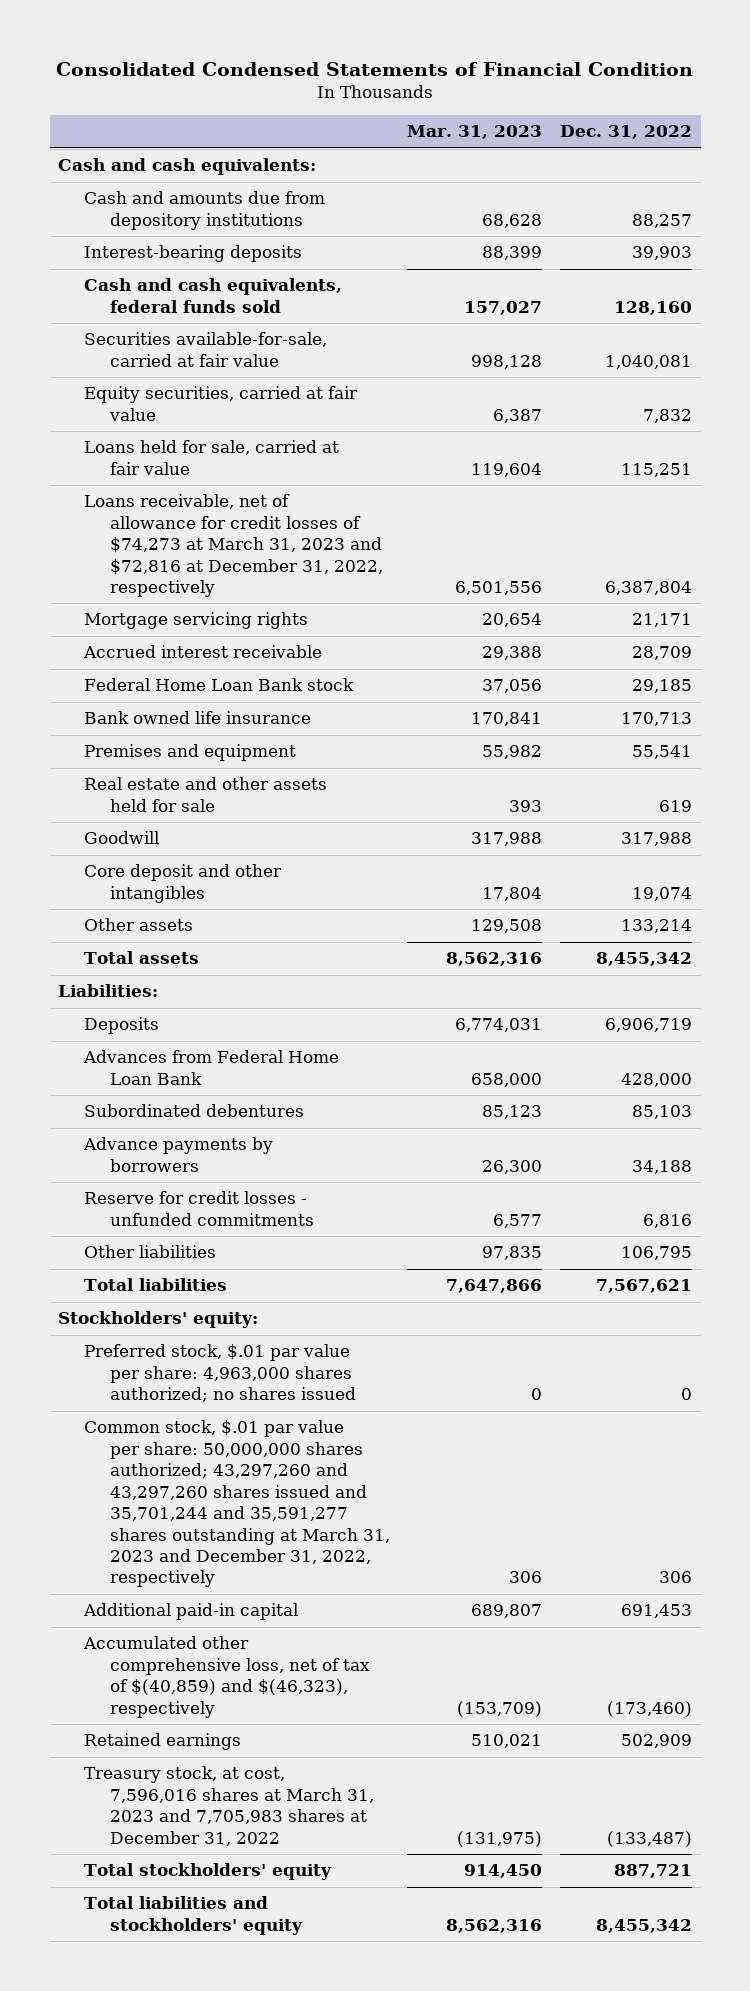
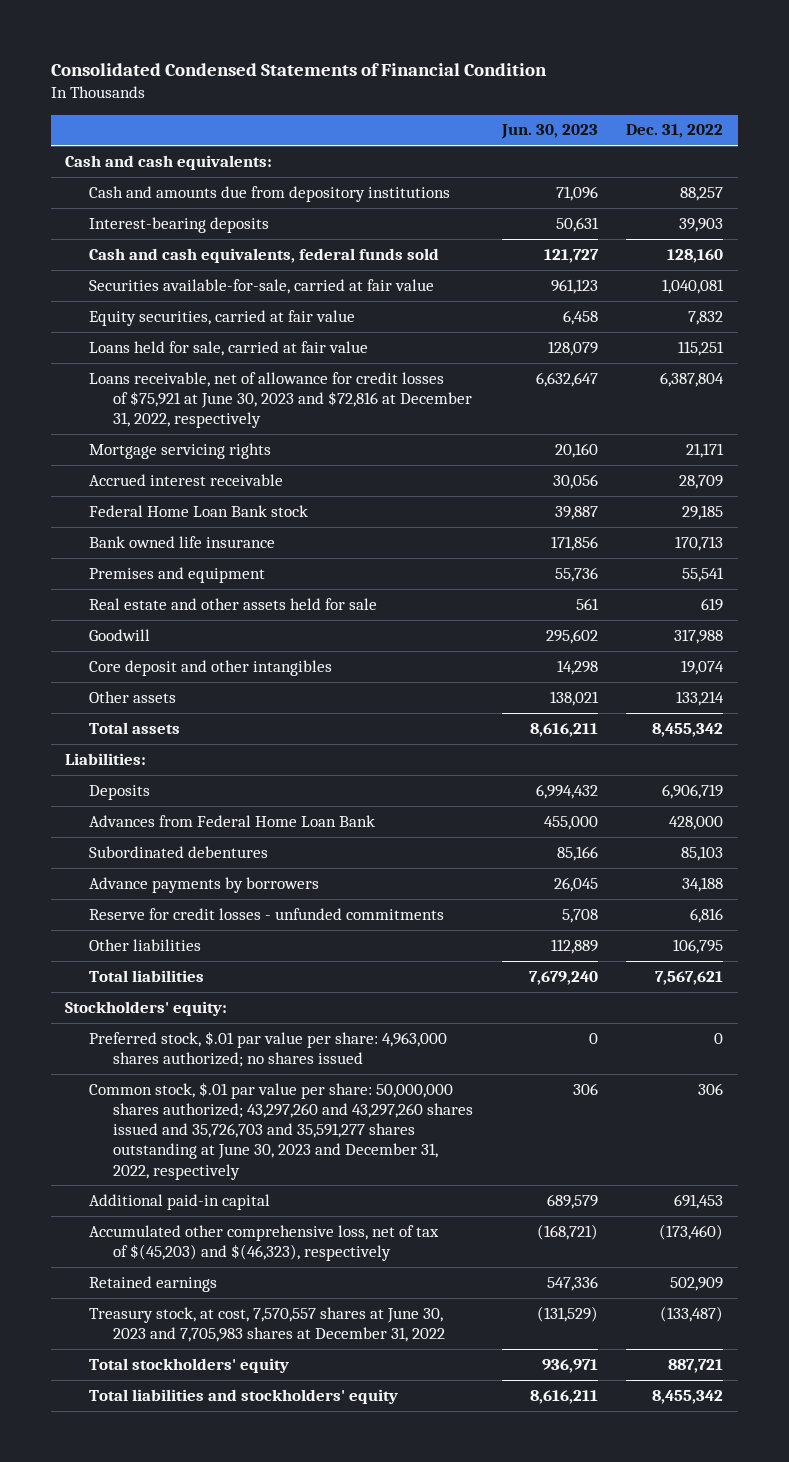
- | Mar. 31, 2023 | Dec. 31, 2022
+ | Jun. 30, 2023 | Dec. 31, 2022
- Loans receivable, net of allowance for credit losses of $74,273 at March 31, 2023 and $72,816 at December 31, 2022, respectively | 6,501,556 | 6,387,804
+ Loans receivable, net of allowance for credit losses of $75,921 at June 30, 2023 and $72,816 at December 31, 2022, respectively | 6,632,647 | 6,387,804
- Common stock, $.01 par value per share: 50,000,000 shares authorized; 43,297,260 and 43,297,260 shares issued and 35,701,244 and 35,591,277 shares outstanding at March 31, 2023 and December 31, 2022, respectively | 306 | 306
+ Common stock, $.01 par value per share: 50,000,000 shares authorized; 43,297,260 and 43,297,260 shares issued and 35,726,703 and 35,591,277 shares outstanding at June 30, 2023 and December 31, 2022, respectively | 306 | 306
- Accumulated other comprehensive loss, net of tax of $(40,859) and $(46,323), respectively | (153,709) | (173,460)
+ Accumulated other comprehensive loss, net of tax of $(45,203) and $(46,323), respectively | (168,721) | (173,460)
- Treasury stock, at cost, 7,596,016 shares at March 31, 2023 and 7,705,983 shares at December 31, 2022 | (131,975) | (133,487)
+ Treasury stock, at cost, 7,570,557 shares at June 30, 2023 and 7,705,983 shares at December 31, 2022 | (131,529) | (133,487)

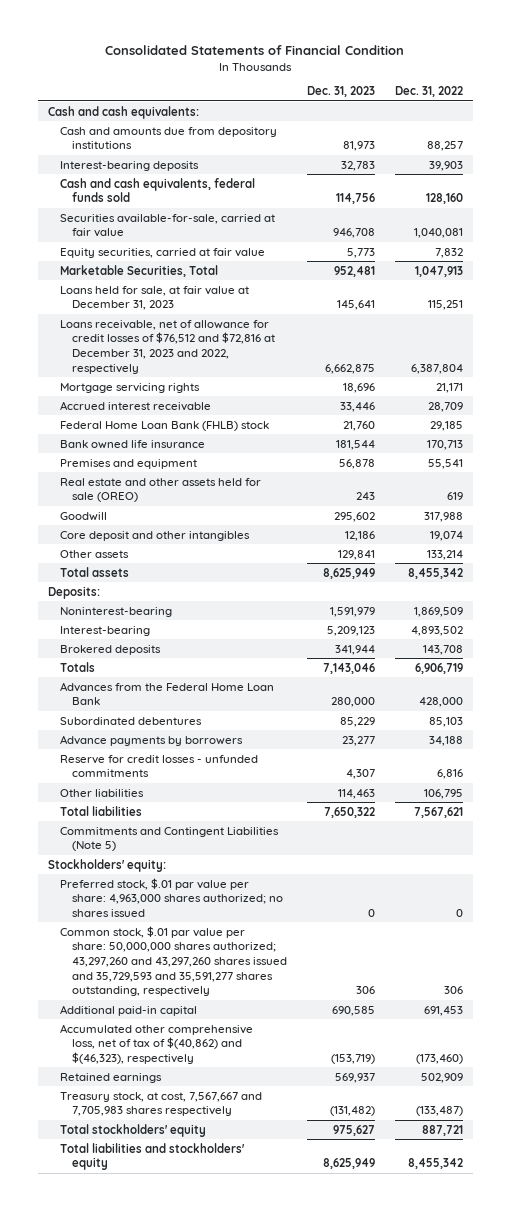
- Consolidated Condensed Statements of Financial Condition
+ Consolidated Statements of Financial Condition
- | Jun. 30, 2023 | Dec. 31, 2022
+ | Dec. 31, 2023 | Dec. 31, 2022
- Loans held for sale, carried at fair value | 128,079 | 115,251
- Loans receivable, net of allowance for credit losses of $75,921 at June 30, 2023 and $72,816 at December 31, 2022, respectively | 6,632,647 | 6,387,804
+ Marketable Securities, Total | 952,481 | 1,047,913
+ Loans held for sale, at fair value at December 31, 2023 | 145,641 | 115,251
+ Loans receivable, net of allowance for credit losses of $76,512 and $72,816 at December 31, 2023 and 2022, respectively | 6,662,875 | 6,387,804
- Federal Home Loan Bank stock | 39,887 | 29,185
+ Federal Home Loan Bank (FHLB) stock | 21,760 | 29,185
- Real estate and other assets held for sale | 561 | 619
+ Real estate and other assets held for sale (OREO) | 243 | 619
- Liabilities:
- Deposits | 6,994,432 | 6,906,719
- Advances from Federal Home Loan Bank | 455,000 | 428,000
+ Deposits:
+ Noninterest-bearing | 1,591,979 | 1,869,509
+ Interest-bearing | 5,209,123 | 4,893,502
+ Brokered deposits | 341,944 | 143,708
+ Totals | 7,143,046 | 6,906,719
+ Advances from the Federal Home Loan Bank | 280,000 | 428,000
+ Commitments and Contingent Liabilities (Note 5)
- Common stock, $.01 par value per share: 50,000,000 shares authorized; 43,297,260 and 43,297,260 shares issued and 35,726,703 and 35,591,277 shares outstanding at June 30, 2023 and December 31, 2022, respectively | 306 | 306
+ Common stock, $.01 par value per share: 50,000,000 shares authorized; 43,297,260 and 43,297,260 shares issued and 35,729,593 and 35,591,277 shares outstanding, respectively | 306 | 306
- Accumulated other comprehensive loss, net of tax of $(45,203) and $(46,323), respectively | (168,721) | (173,460)
+ Accumulated other comprehensive loss, net of tax of $(40,862) and $(46,323), respectively | (153,719) | (173,460)
- Treasury stock, at cost, 7,570,557 shares at June 30, 2023 and 7,705,983 shares at December 31, 2022 | (131,529) | (133,487)
+ Treasury stock, at cost, 7,567,667 and 7,705,983 shares respectively | (131,482) | (133,487)

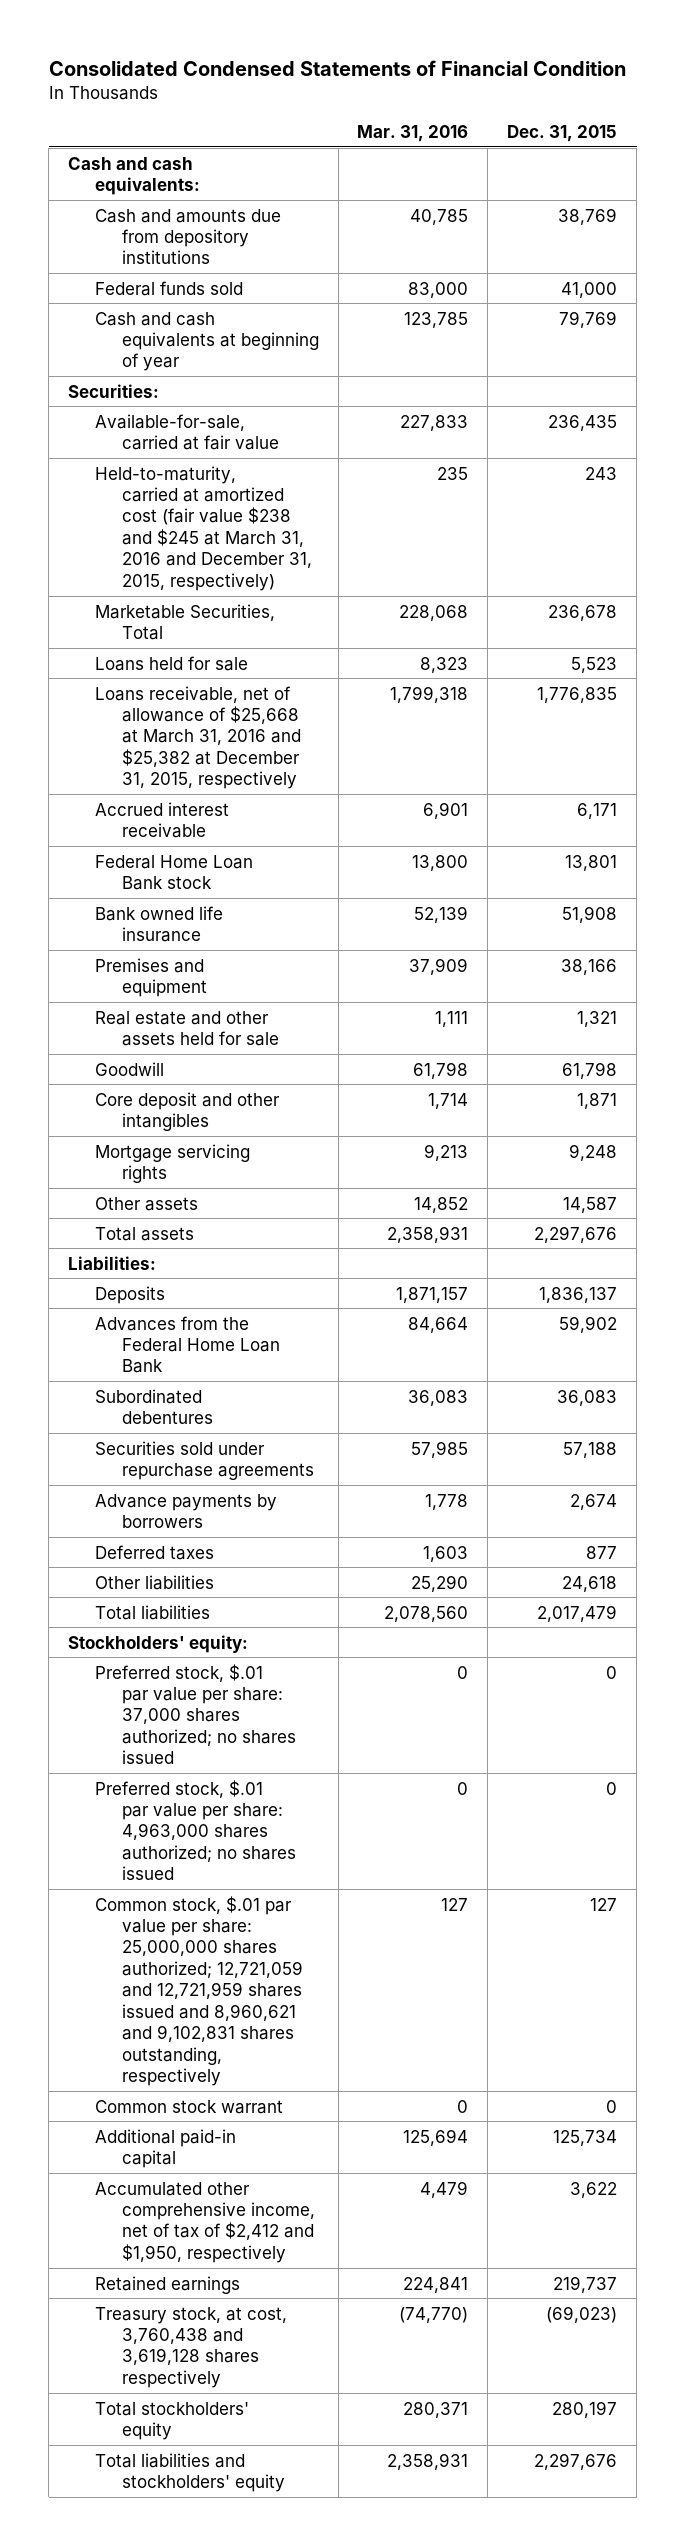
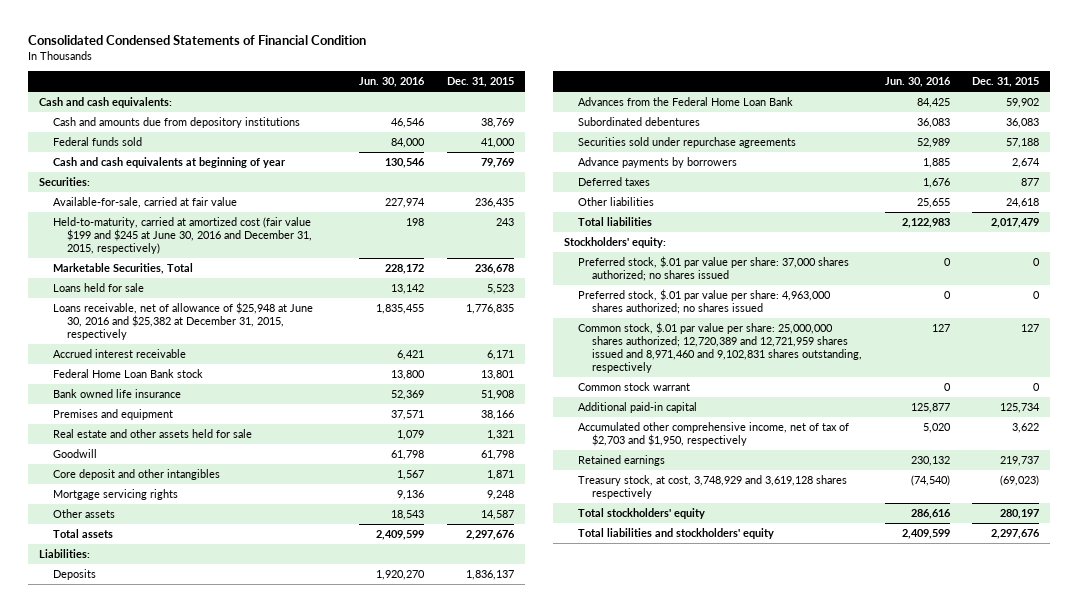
- | Mar. 31, 2016 | Dec. 31, 2015
+ | Jun. 30, 2016 | Dec. 31, 2015
- Held-to-maturity, carried at amortized cost (fair value $238 and $245 at March 31, 2016 and December 31, 2015, respectively) | 235 | 243
+ Held-to-maturity, carried at amortized cost (fair value $199 and $245 at June 30, 2016 and December 31, 2015, respectively) | 198 | 243
- Loans receivable, net of allowance of $25,668 at March 31, 2016 and $25,382 at December 31, 2015, respectively | 1,799,318 | 1,776,835
+ Loans receivable, net of allowance of $25,948 at June 30, 2016 and $25,382 at December 31, 2015, respectively | 1,835,455 | 1,776,835
- Common stock, $.01 par value per share: 25,000,000 shares authorized; 12,721,059 and 12,721,959 shares issued and 8,960,621 and 9,102,831 shares outstanding, respectively | 127 | 127
+ Common stock, $.01 par value per share: 25,000,000 shares authorized; 12,720,389 and 12,721,959 shares issued and 8,971,460 and 9,102,831 shares outstanding, respectively | 127 | 127
- Accumulated other comprehensive income, net of tax of $2,412 and $1,950, respectively | 4,479 | 3,622
+ Accumulated other comprehensive income, net of tax of $2,703 and $1,950, respectively | 5,020 | 3,622
- Treasury stock, at cost, 3,760,438 and 3,619,128 shares respectively | (74,770) | (69,023)
+ Treasury stock, at cost, 3,748,929 and 3,619,128 shares respectively | (74,540) | (69,023)

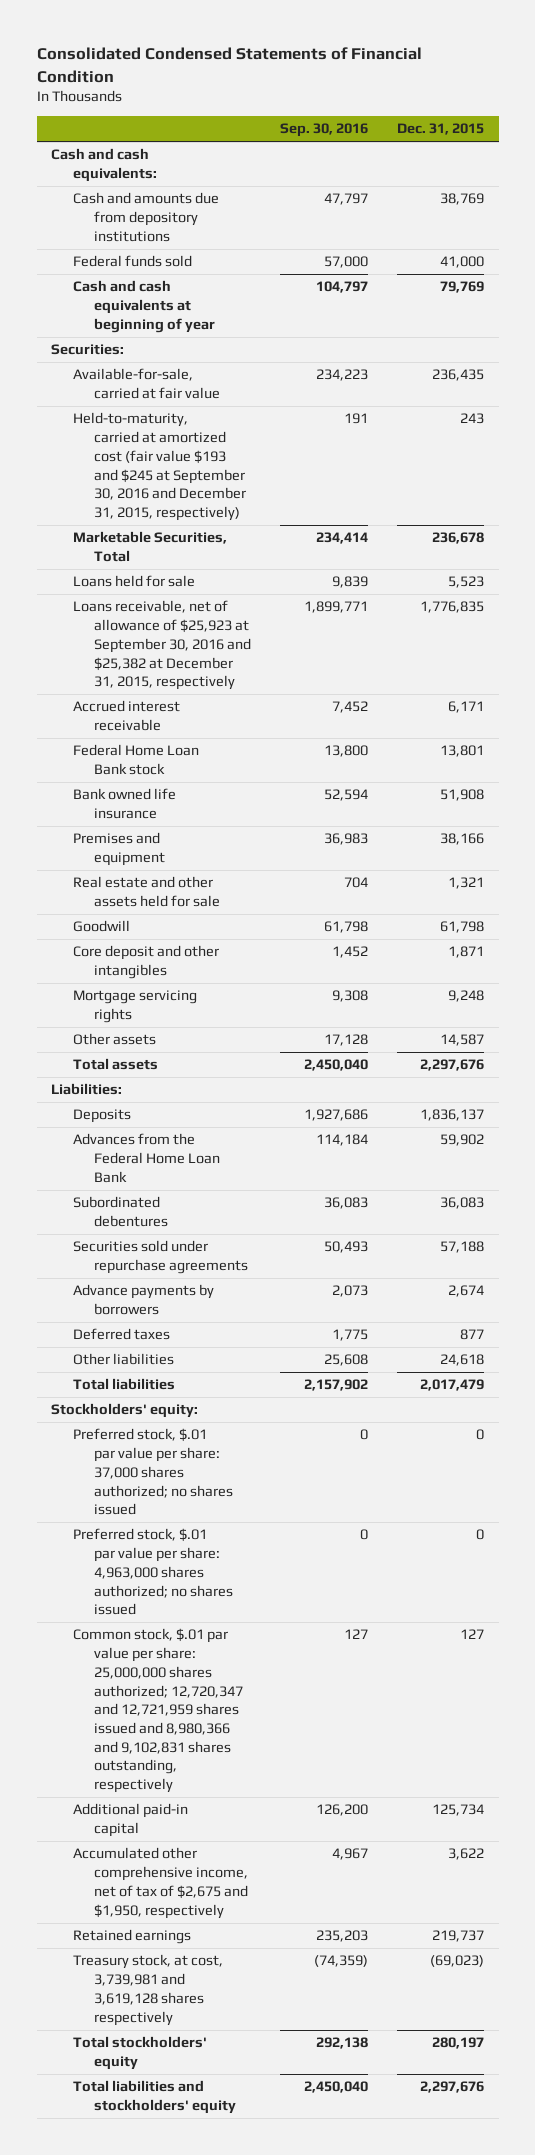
- | Jun. 30, 2016 | Dec. 31, 2015
+ | Sep. 30, 2016 | Dec. 31, 2015
- Held-to-maturity, carried at amortized cost (fair value $199 and $245 at June 30, 2016 and December 31, 2015, respectively) | 198 | 243
+ Held-to-maturity, carried at amortized cost (fair value $193 and $245 at September 30, 2016 and December 31, 2015, respectively) | 191 | 243
- Loans receivable, net of allowance of $25,948 at June 30, 2016 and $25,382 at December 31, 2015, respectively | 1,835,455 | 1,776,835
+ Loans receivable, net of allowance of $25,923 at September 30, 2016 and $25,382 at December 31, 2015, respectively | 1,899,771 | 1,776,835
- Common stock, $.01 par value per share: 25,000,000 shares authorized; 12,720,389 and 12,721,959 shares issued and 8,971,460 and 9,102,831 shares outstanding, respectively | 127 | 127
- Common stock warrant | 0 | 0
+ Common stock, $.01 par value per share: 25,000,000 shares authorized; 12,720,347 and 12,721,959 shares issued and 8,980,366 and 9,102,831 shares outstanding, respectively | 127 | 127
- Accumulated other comprehensive income, net of tax of $2,703 and $1,950, respectively | 5,020 | 3,622
+ Accumulated other comprehensive income, net of tax of $2,675 and $1,950, respectively | 4,967 | 3,622
- Treasury stock, at cost, 3,748,929 and 3,619,128 shares respectively | (74,540) | (69,023)
+ Treasury stock, at cost, 3,739,981 and 3,619,128 shares respectively | (74,359) | (69,023)

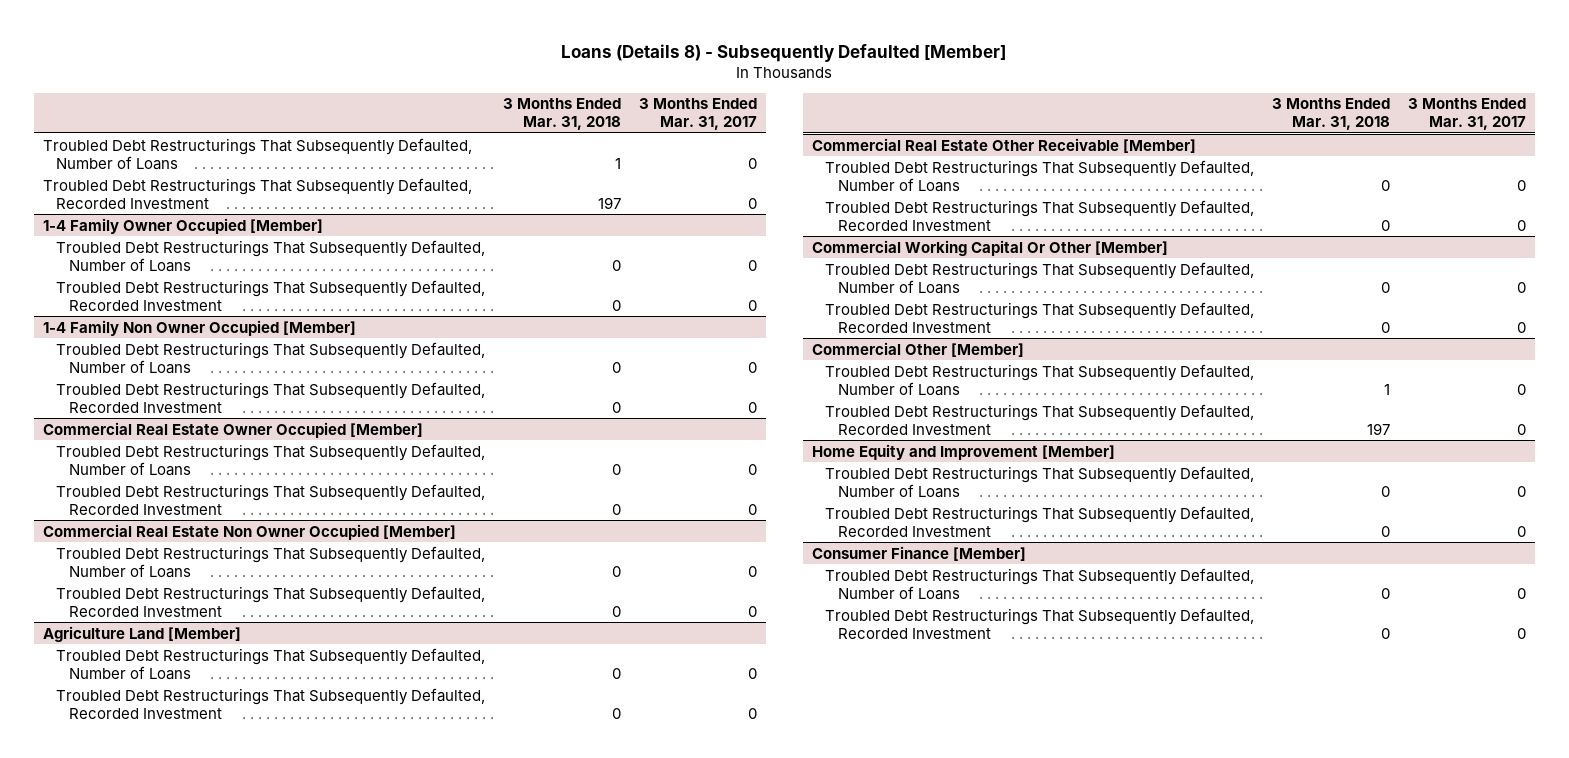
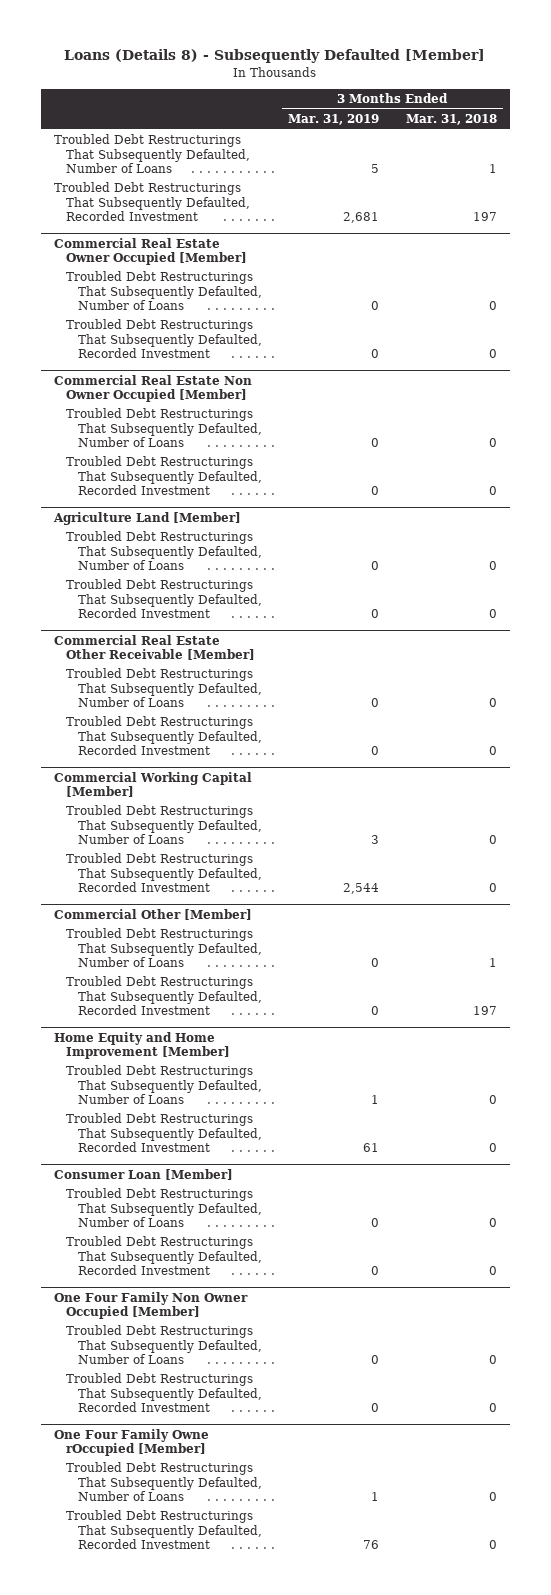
- | 3 Months Ended Mar. 31, 2018 | 3 Months Ended Mar. 31, 2017
+ | 3 Months Ended Mar. 31, 2019 | 3 Months Ended Mar. 31, 2018
- 1-4 Family Owner Occupied [Member]
- Troubled Debt Restructurings That Subsequently Defaulted, Number of Loans | 0 | 0
- Troubled Debt Restructurings That Subsequently Defaulted, Recorded Investment | 0 | 0
- 1-4 Family Non Owner Occupied [Member]
- Troubled Debt Restructurings That Subsequently Defaulted, Number of Loans | 0 | 0
- Troubled Debt Restructurings That Subsequently Defaulted, Recorded Investment | 0 | 0
- Commercial Working Capital Or Other [Member]
+ Commercial Working Capital [Member]
- Home Equity and Improvement [Member]
+ Home Equity and Home Improvement [Member]
- Consumer Finance [Member]
+ Consumer Loan [Member]
+ One Four Family Non Owner Occupied [Member]
+ Troubled Debt Restructurings That Subsequently Defaulted, Number of Loans | 0 | 0
+ Troubled Debt Restructurings That Subsequently Defaulted, Recorded Investment | 0 | 0
+ One Four Family Owne rOccupied [Member]
+ Troubled Debt Restructurings That Subsequently Defaulted, Number of Loans | 1 | 0
+ Troubled Debt Restructurings That Subsequently Defaulted, Recorded Investment | 76 | 0

